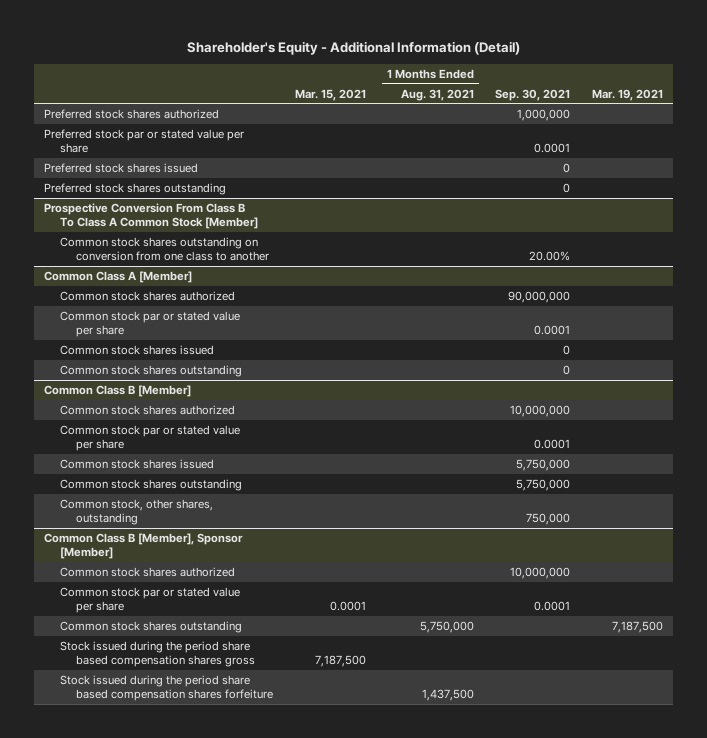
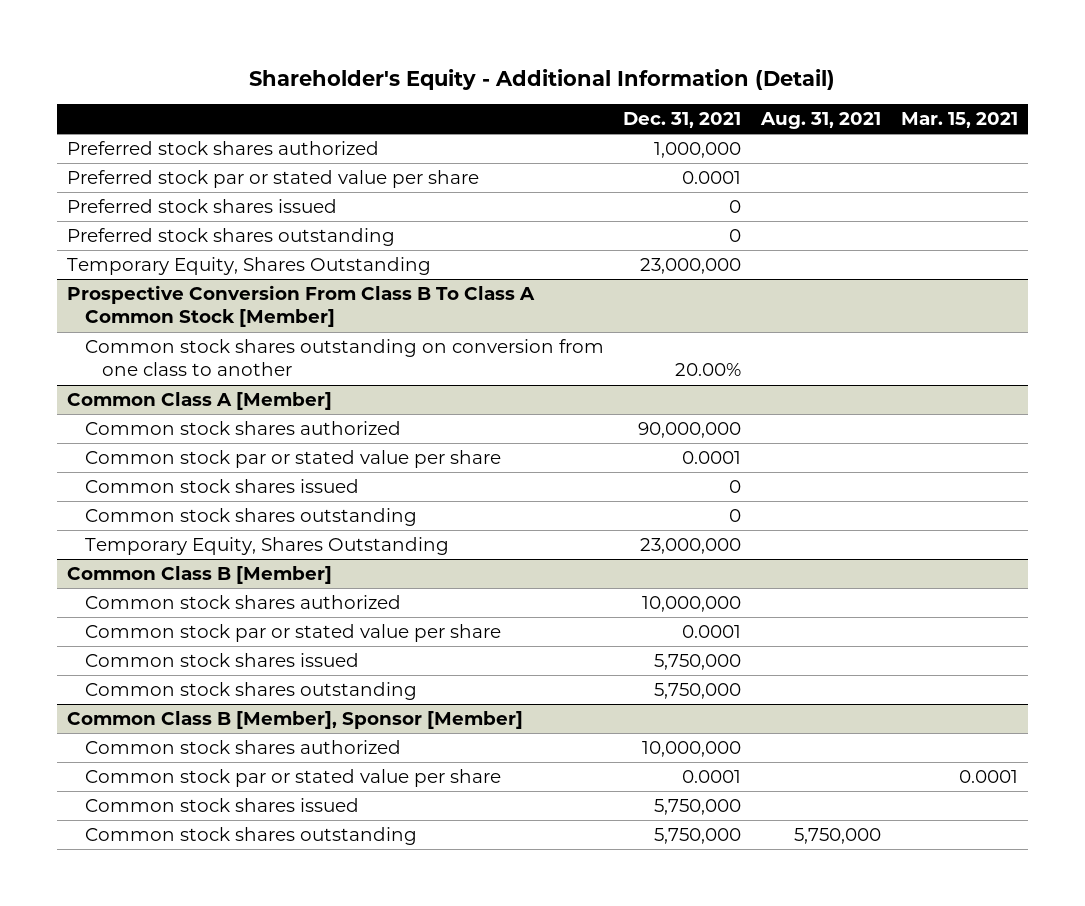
- | Mar. 15, 2021 | 1 Months Ended Aug. 31, 2021 | Sep. 30, 2021 | Mar. 19, 2021
+ | Dec. 31, 2021 | Aug. 31, 2021 | Mar. 15, 2021
+ Temporary Equity, Shares Outstanding | 23,000,000 | |
@ Common Class A [Member]
+ Temporary Equity, Shares Outstanding | 23,000,000 | |
@ Common Class B [Member]
- Common stock, other shares, outstanding | | | 750,000 |
@ Common Class B [Member], Sponsor [Member]
+ Common stock shares issued | 5,750,000 | |
- Stock issued during the period share based compensation shares gross | 7,187,500 | | |
- Stock issued during the period share based compensation shares forfeiture | | 1,437,500 | |

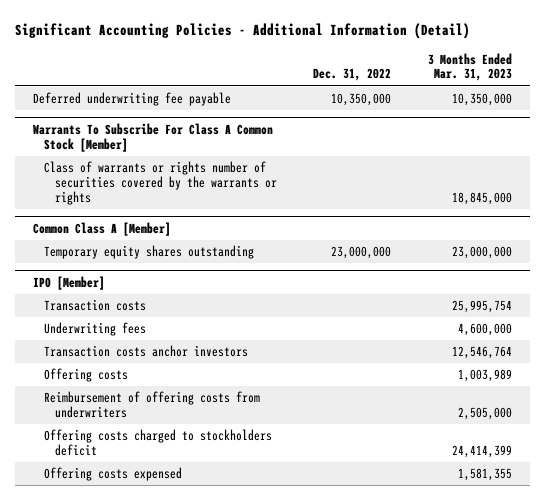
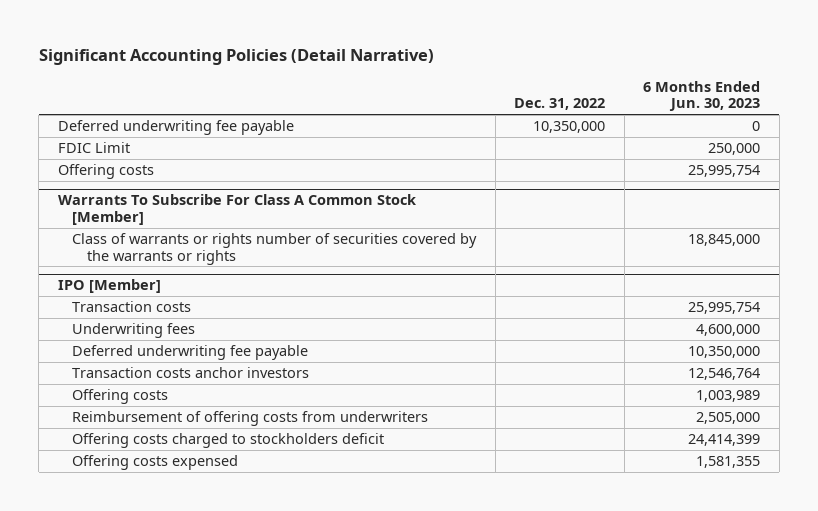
- Significant Accounting Policies - Additional Information (Detail)
+ Significant Accounting Policies (Detail Narrative)
- | Dec. 31, 2022 | 3 Months Ended Mar. 31, 2023
+ | Dec. 31, 2022 | 6 Months Ended Jun. 30, 2023
+ FDIC Limit | | 250,000
+ Offering costs | | 25,995,754
- Common Class A [Member]
- Temporary equity shares outstanding | 23,000,000 | 23,000,000
@ IPO [Member]
+ Deferred underwriting fee payable | | 10,350,000

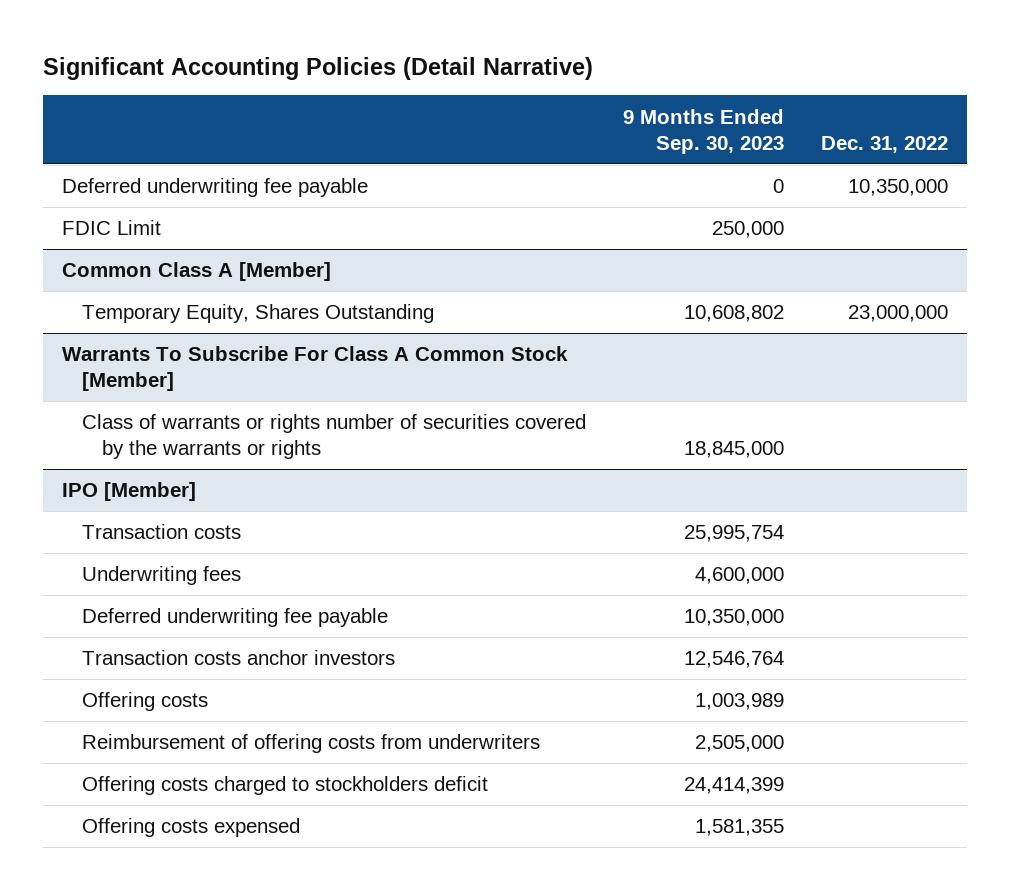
- | Dec. 31, 2022 | 6 Months Ended Jun. 30, 2023
+ | 9 Months Ended Sep. 30, 2023 | Dec. 31, 2022
- Offering costs | | 25,995,754
+ Common Class A [Member]
+ Temporary Equity, Shares Outstanding | 10,608,802 | 23,000,000

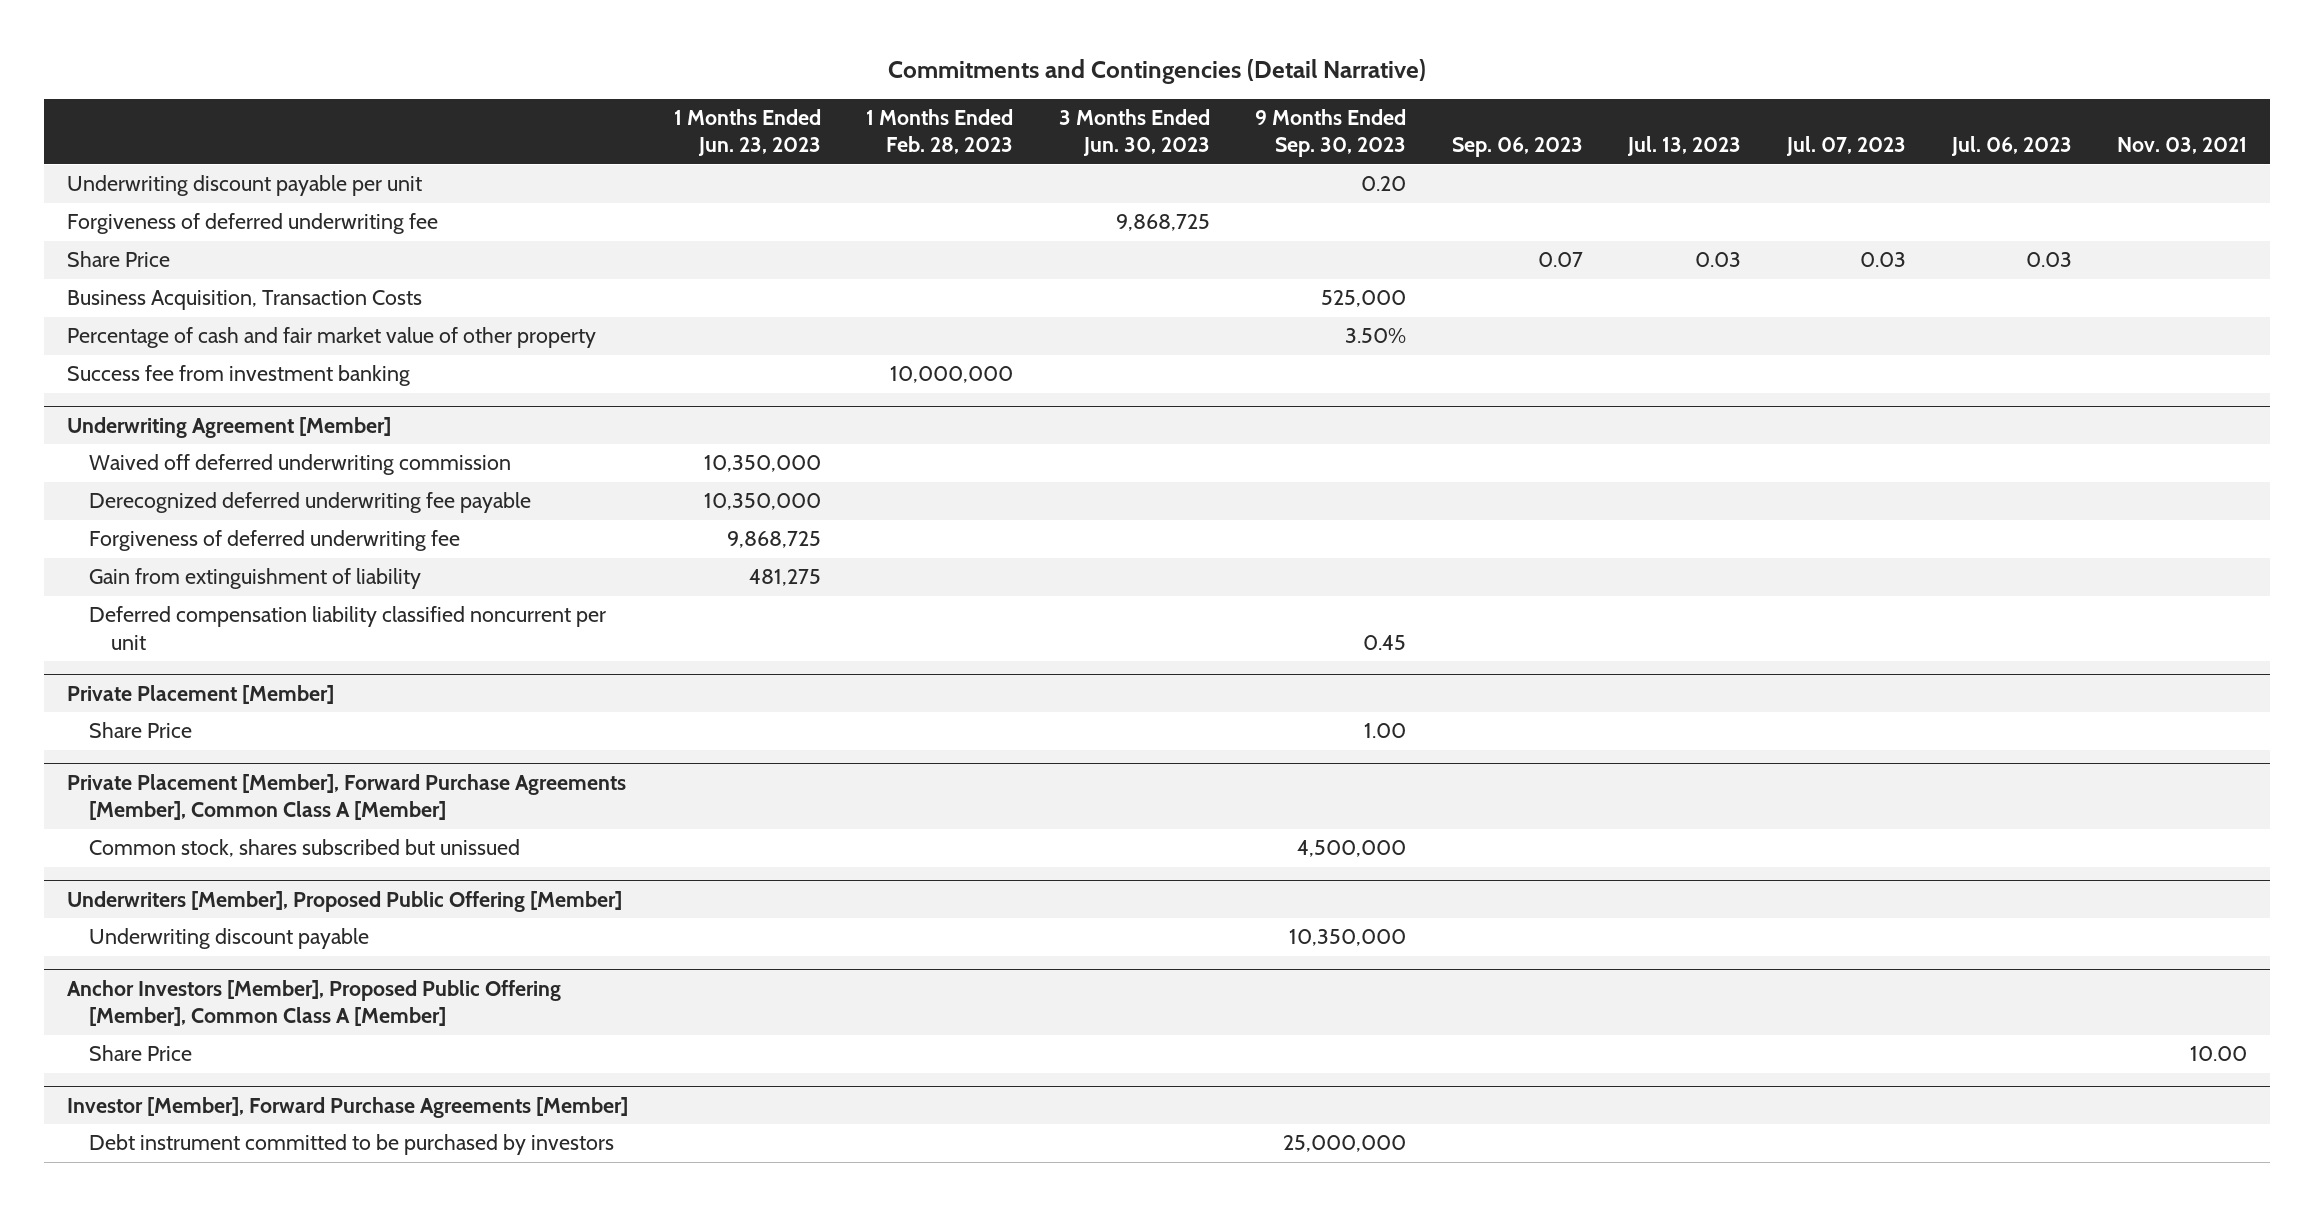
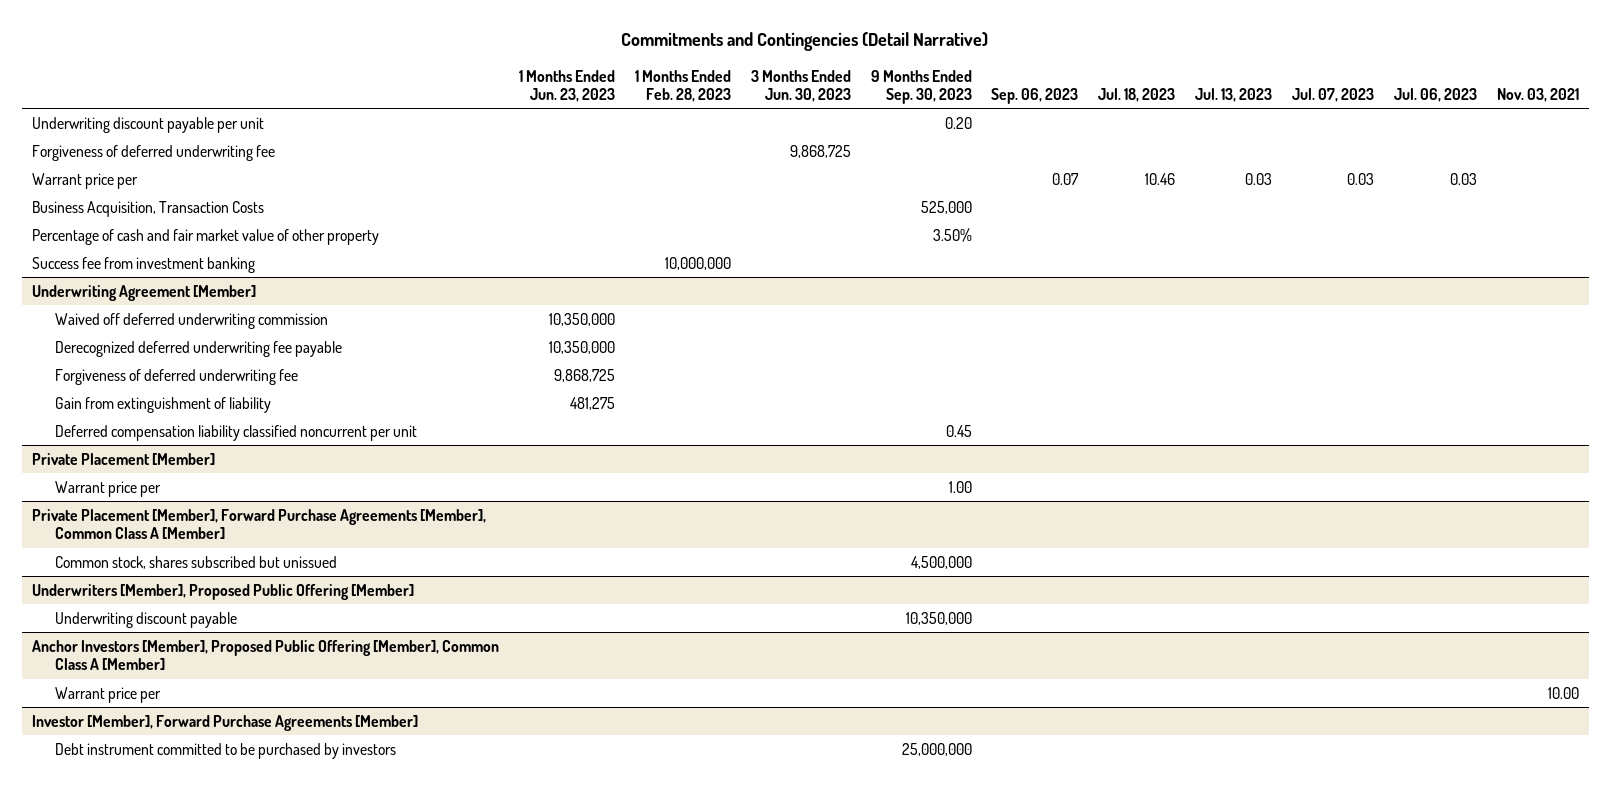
- | 1 Months Ended Jun. 23, 2023 | 1 Months Ended Feb. 28, 2023 | 3 Months Ended Jun. 30, 2023 | 9 Months Ended Sep. 30, 2023 | Sep. 06, 2023 | Jul. 13, 2023 | Jul. 07, 2023 | Jul. 06, 2023 | Nov. 03, 2021
+ | 1 Months Ended Jun. 23, 2023 | 1 Months Ended Feb. 28, 2023 | 3 Months Ended Jun. 30, 2023 | 9 Months Ended Sep. 30, 2023 | Sep. 06, 2023 | Jul. 18, 2023 | Jul. 13, 2023 | Jul. 07, 2023 | Jul. 06, 2023 | Nov. 03, 2021
- Share Price | | | | | 0.07 | 0.03 | 0.03 | 0.03 |
+ Warrant price per | | | | | 0.07 | 10.46 | 0.03 | 0.03 | 0.03 |
@ Private Placement [Member]
- Share Price | | | | 1.00 | | | | |
+ Warrant price per | | | | 1.00 | | | | | |
@ Anchor Investors [Member], Proposed Public Offering [Member], Common Class A [Member]
- Share Price | | | | | | | | | 10.00
+ Warrant price per | | | | | | | | | | 10.00

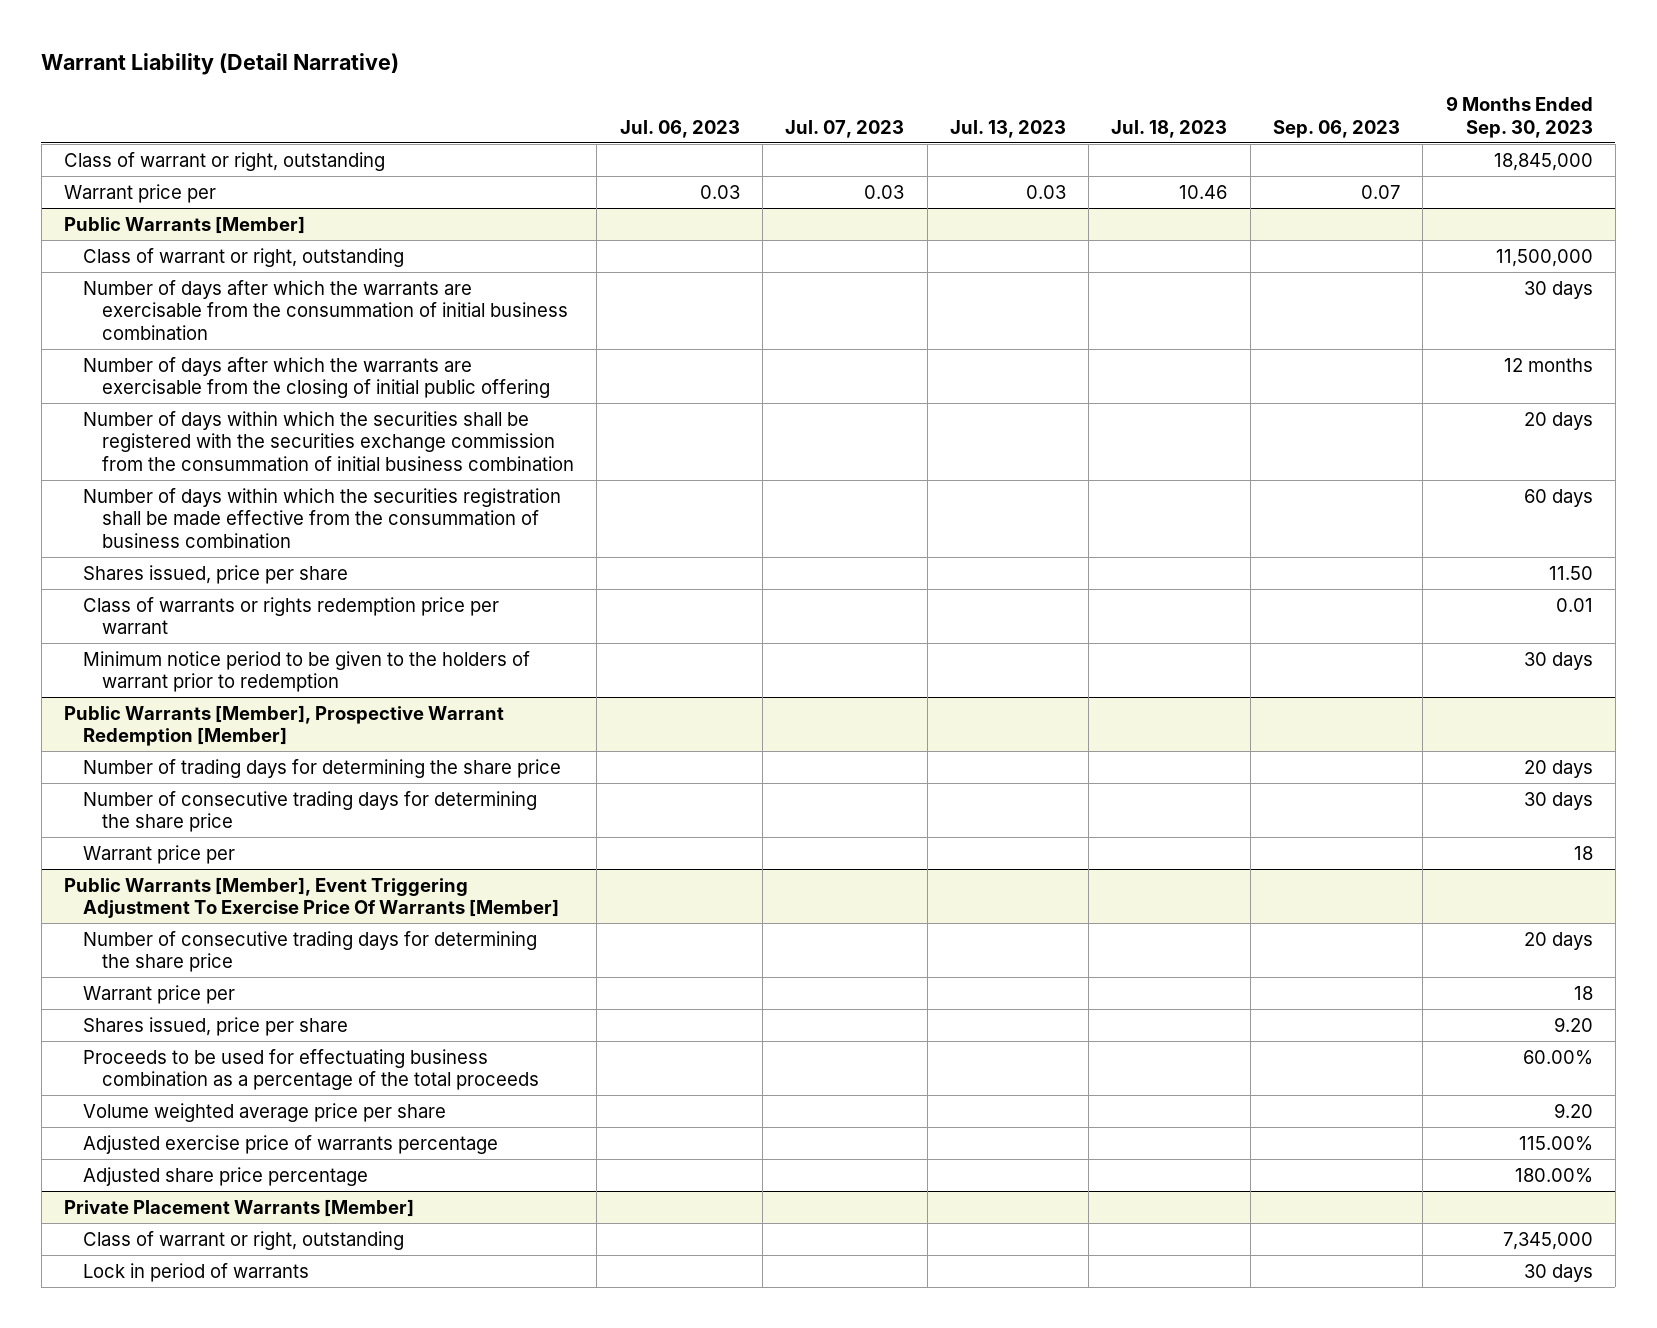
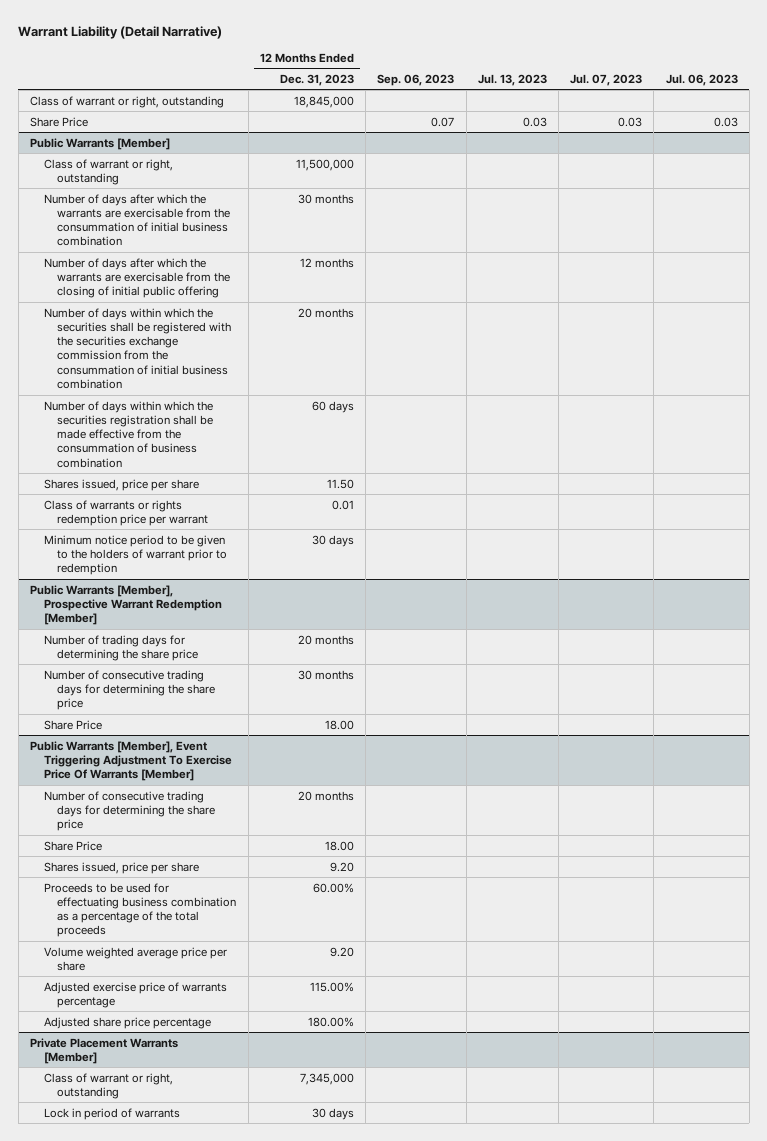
- | Jul. 06, 2023 | Jul. 07, 2023 | Jul. 13, 2023 | Jul. 18, 2023 | Sep. 06, 2023 | 9 Months Ended Sep. 30, 2023
+ | 12 Months Ended Dec. 31, 2023 | Sep. 06, 2023 | Jul. 13, 2023 | Jul. 07, 2023 | Jul. 06, 2023
- Warrant price per | 0.03 | 0.03 | 0.03 | 10.46 | 0.07 |
+ Share Price | | 0.07 | 0.03 | 0.03 | 0.03
@ Public Warrants [Member], Prospective Warrant Redemption [Member]
- Warrant price per | | | | | | 18
+ Share Price | 18.00 | | | |
@ Public Warrants [Member], Event Triggering Adjustment To Exercise Price Of Warrants [Member]
- Warrant price per | | | | | | 18
+ Share Price | 18.00 | | | |

